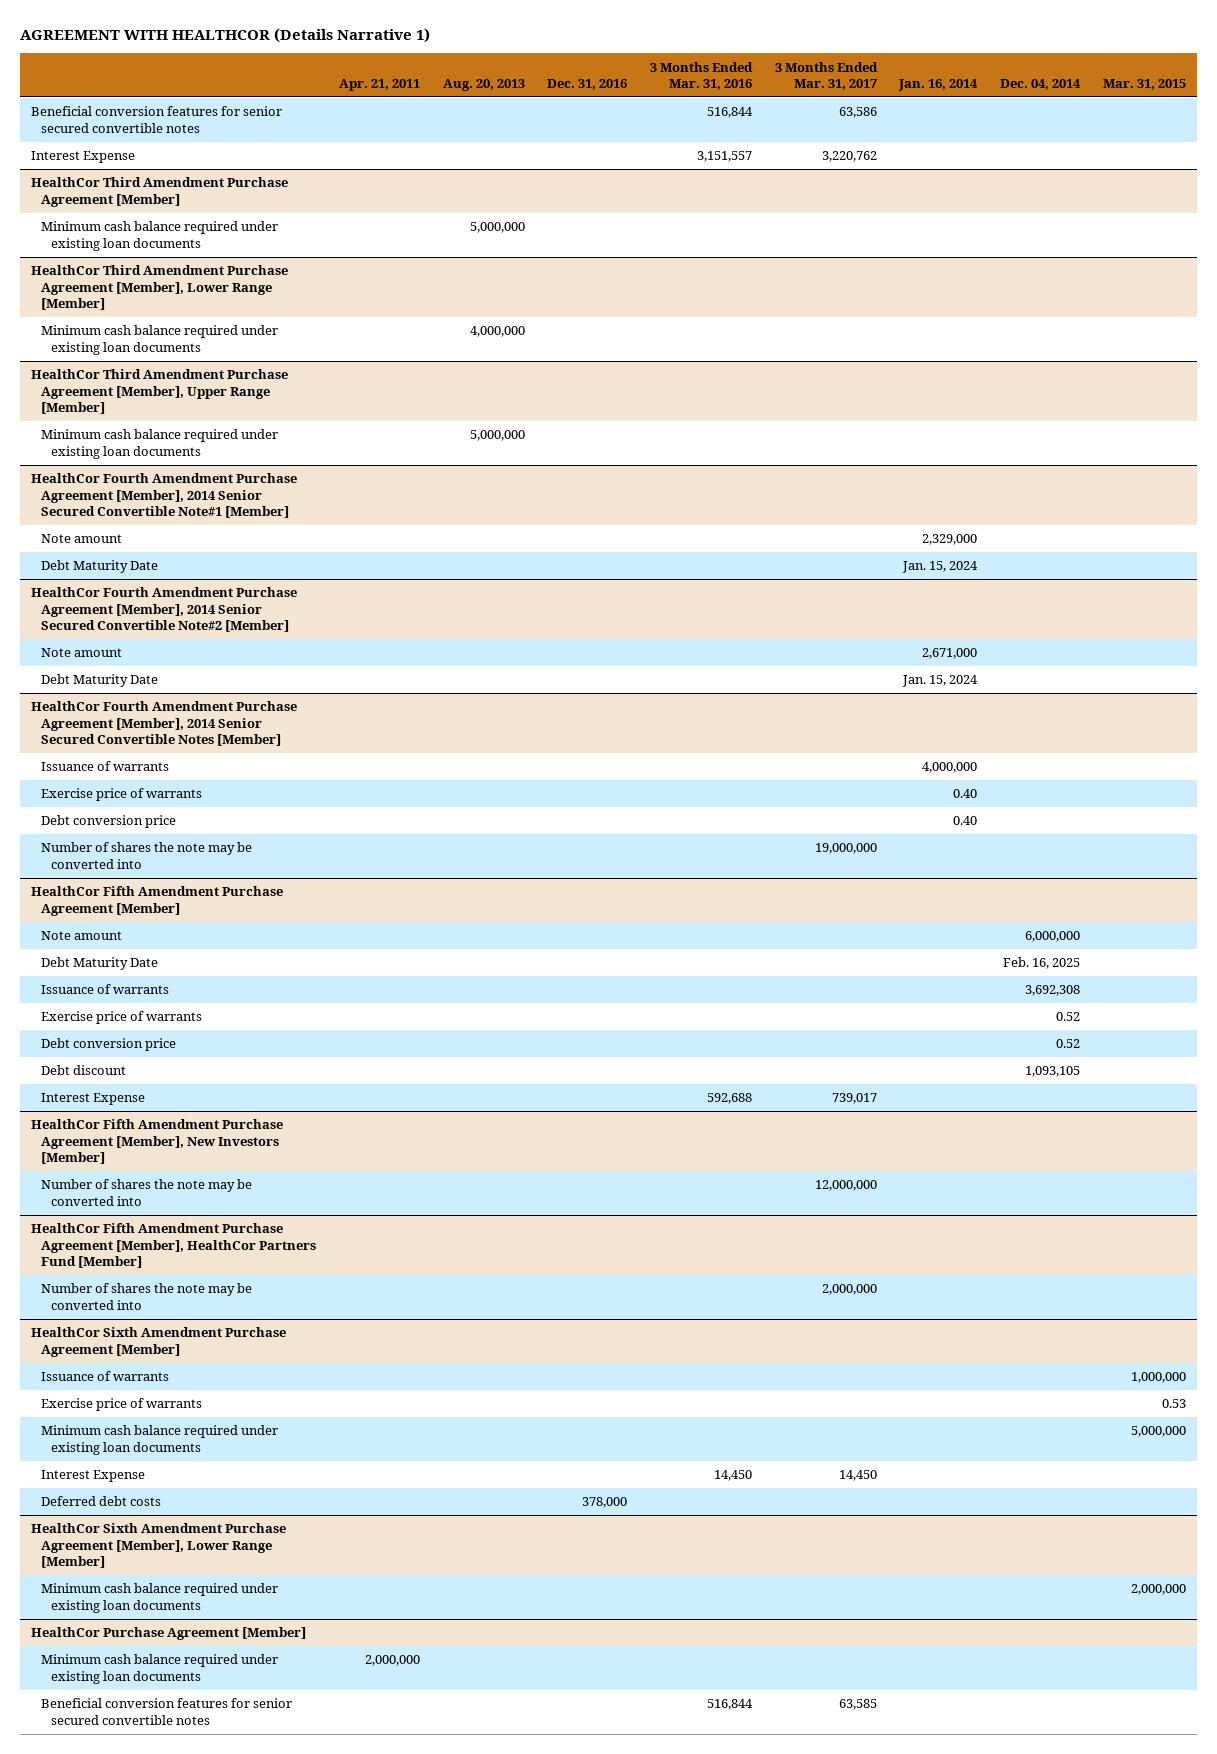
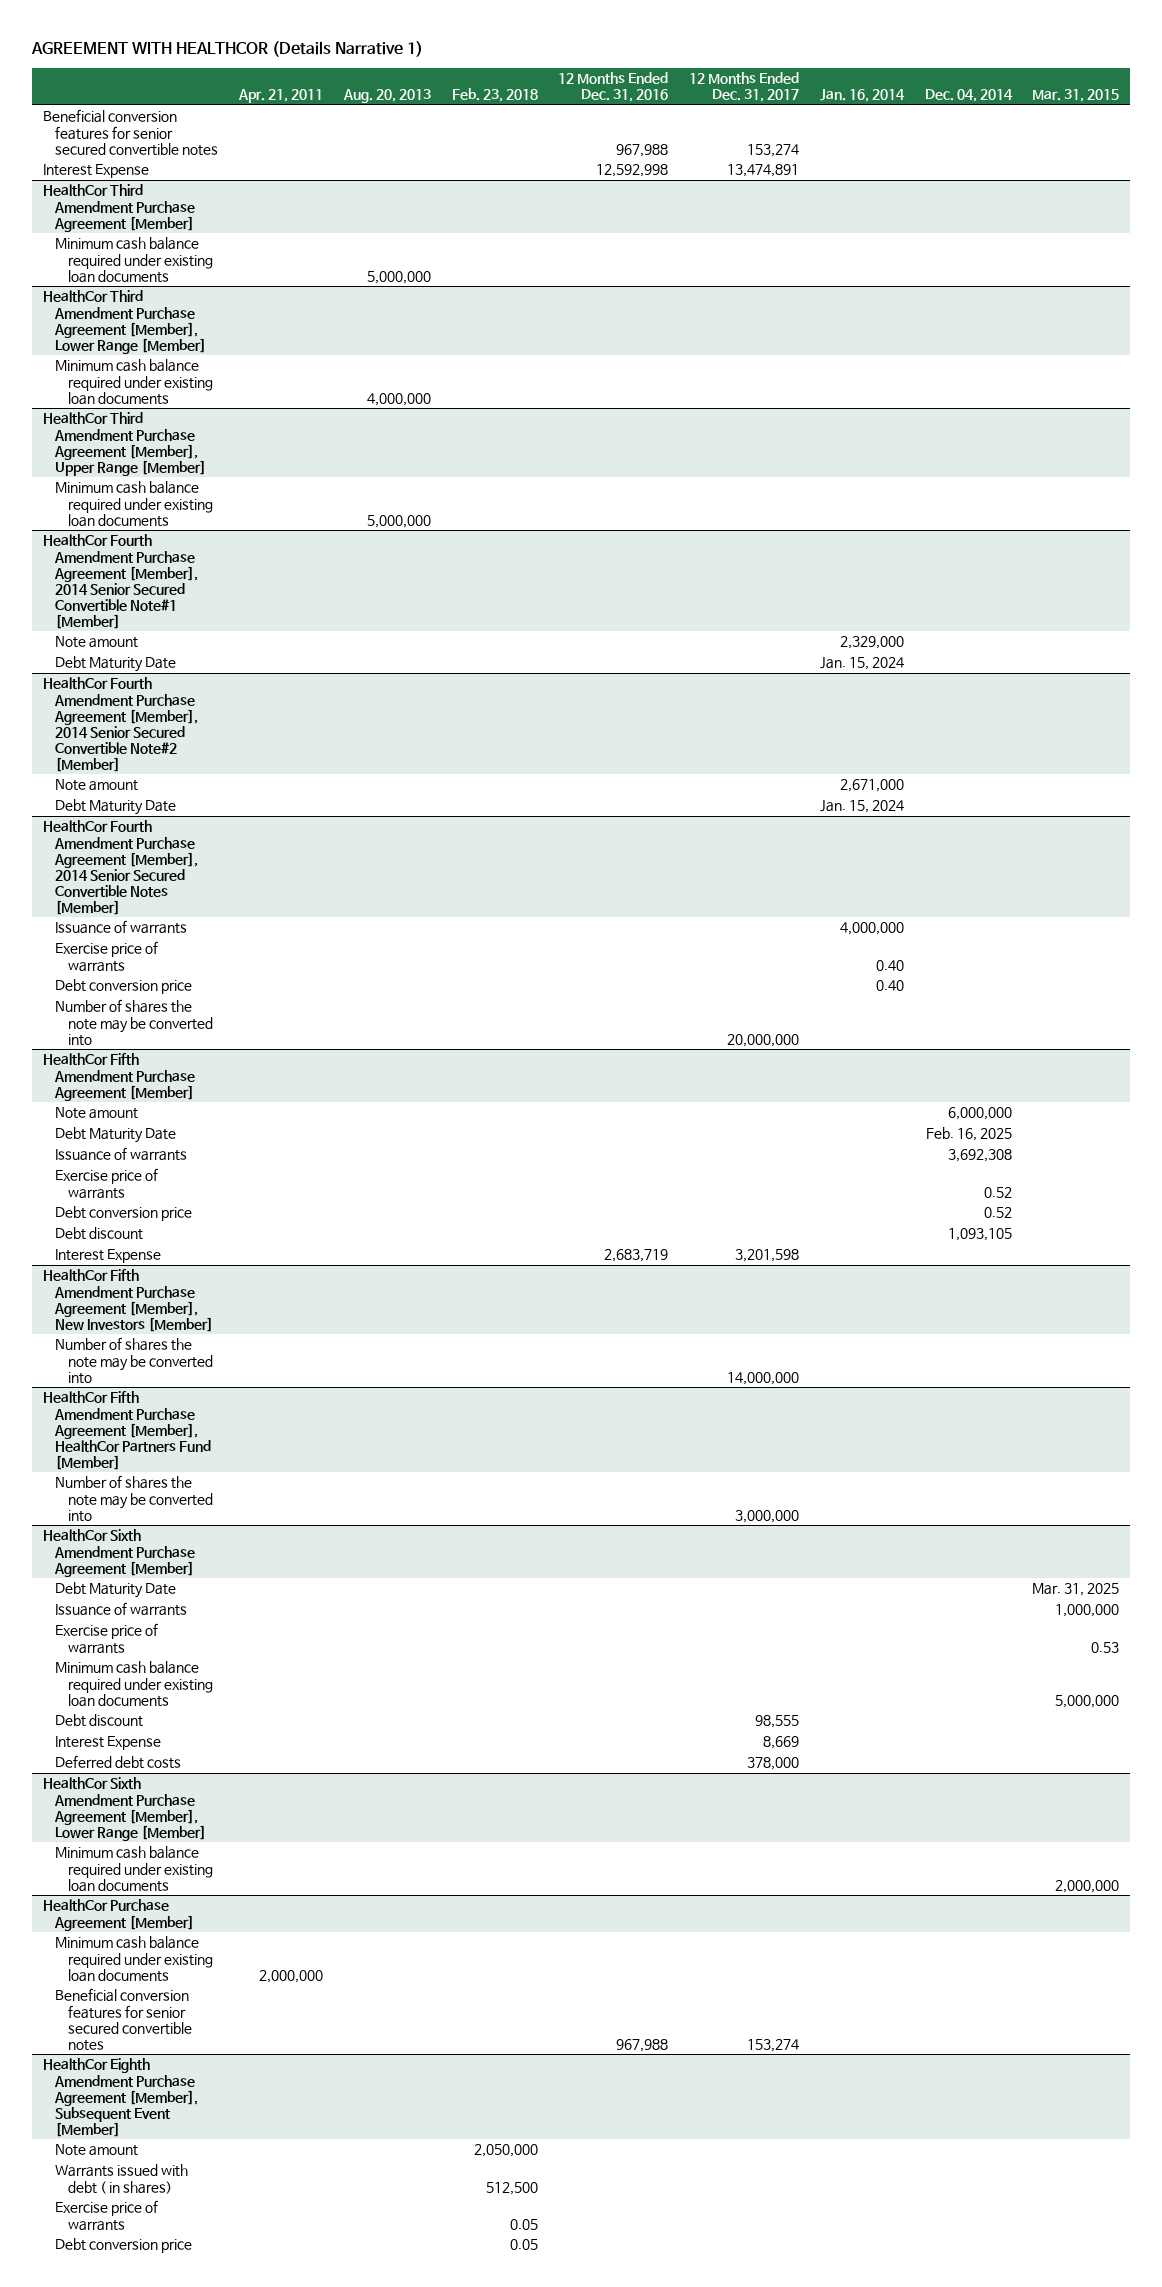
- | Apr. 21, 2011 | Aug. 20, 2013 | Dec. 31, 2016 | 3 Months Ended Mar. 31, 2016 | 3 Months Ended Mar. 31, 2017 | Jan. 16, 2014 | Dec. 04, 2014 | Mar. 31, 2015
+ | Apr. 21, 2011 | Aug. 20, 2013 | Feb. 23, 2018 | 12 Months Ended Dec. 31, 2016 | 12 Months Ended Dec. 31, 2017 | Jan. 16, 2014 | Dec. 04, 2014 | Mar. 31, 2015
@ HealthCor Sixth Amendment Purchase Agreement [Member]
+ Debt Maturity Date | | | | | | | | Mar. 31, 2025
+ Debt discount | | | | | 98,555 | | |
+ HealthCor Eighth Amendment Purchase Agreement [Member], Subsequent Event [Member]
+ Note amount | | | 2,050,000 | | | | |
+ Warrants issued with debt ( in shares) | | | 512,500 | | | | |
+ Exercise price of warrants | | | 0.05 | | | | |
+ Debt conversion price | | | 0.05 | | | | |

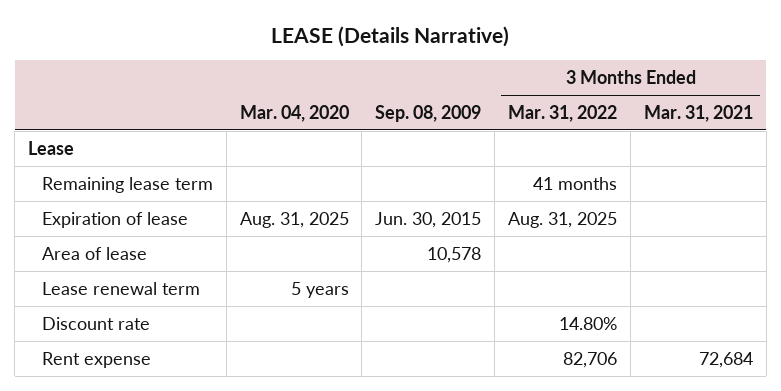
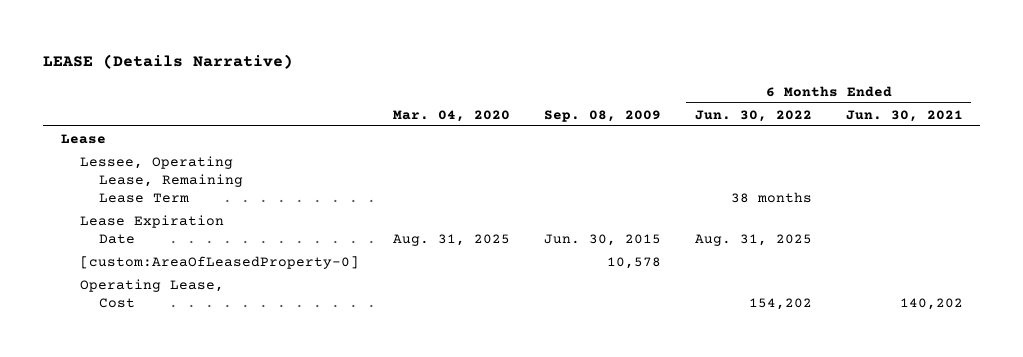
- | Mar. 04, 2020 | Sep. 08, 2009 | 3 Months Ended Mar. 31, 2022 | 3 Months Ended Mar. 31, 2021
+ | Mar. 04, 2020 | Sep. 08, 2009 | 6 Months Ended Jun. 30, 2022 | 6 Months Ended Jun. 30, 2021
- Remaining lease term | | | 41 months |
- Expiration of lease | Aug. 31, 2025 | Jun. 30, 2015 | Aug. 31, 2025 |
- Area of lease | | 10,578 | |
- Lease renewal term | 5 years | | |
- Discount rate | | | 14.80% |
- Rent expense | | | 82,706 | 72,684
+ Lessee, Operating Lease, Remaining Lease Term | | | 38 months |
+ Lease Expiration Date | Aug. 31, 2025 | Jun. 30, 2015 | Aug. 31, 2025 |
+ [custom:AreaOfLeasedProperty-0] | | 10,578 | |
+ Operating Lease, Cost | | | 154,202 | 140,202

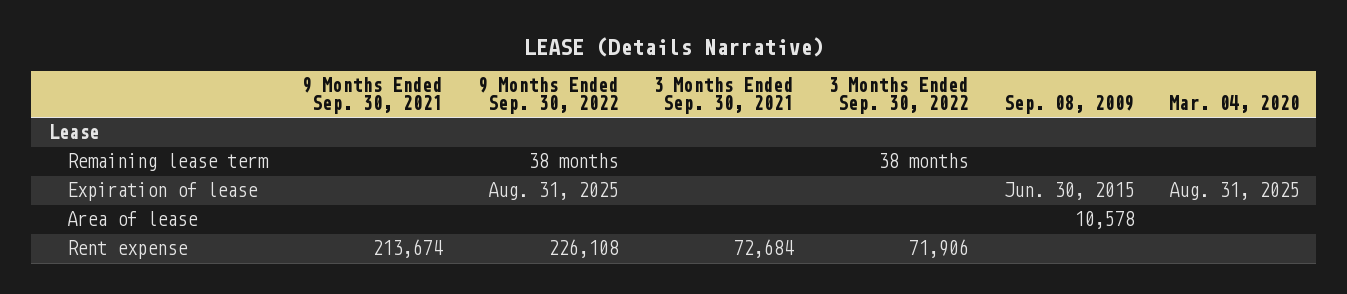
- | Mar. 04, 2020 | Sep. 08, 2009 | 6 Months Ended Jun. 30, 2022 | 6 Months Ended Jun. 30, 2021
+ | 9 Months Ended Sep. 30, 2021 | 9 Months Ended Sep. 30, 2022 | 3 Months Ended Sep. 30, 2021 | 3 Months Ended Sep. 30, 2022 | Sep. 08, 2009 | Mar. 04, 2020
- Lessee, Operating Lease, Remaining Lease Term | | | 38 months |
- Lease Expiration Date | Aug. 31, 2025 | Jun. 30, 2015 | Aug. 31, 2025 |
- [custom:AreaOfLeasedProperty-0] | | 10,578 | |
- Operating Lease, Cost | | | 154,202 | 140,202
+ Remaining lease term | | 38 months | | 38 months | |
+ Expiration of lease | | Aug. 31, 2025 | | | Jun. 30, 2015 | Aug. 31, 2025
+ Area of lease | | | | | 10,578 |
+ Rent expense | 213,674 | 226,108 | 72,684 | 71,906 | |

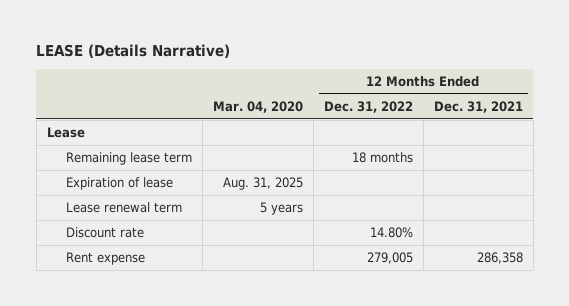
- | 9 Months Ended Sep. 30, 2021 | 9 Months Ended Sep. 30, 2022 | 3 Months Ended Sep. 30, 2021 | 3 Months Ended Sep. 30, 2022 | Sep. 08, 2009 | Mar. 04, 2020
+ | Mar. 04, 2020 | 12 Months Ended Dec. 31, 2022 | 12 Months Ended Dec. 31, 2021
- Area of lease | | | | | 10,578 |
+ Lease renewal term | 5 years | |
+ Discount rate | | 14.80% |

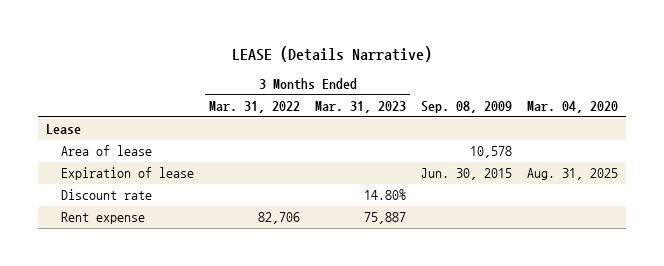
- | Mar. 04, 2020 | 12 Months Ended Dec. 31, 2022 | 12 Months Ended Dec. 31, 2021
+ | 3 Months Ended Mar. 31, 2022 | 3 Months Ended Mar. 31, 2023 | Sep. 08, 2009 | Mar. 04, 2020
- Remaining lease term | | 18 months |
+ Area of lease | | | 10,578 |
- Lease renewal term | 5 years | |

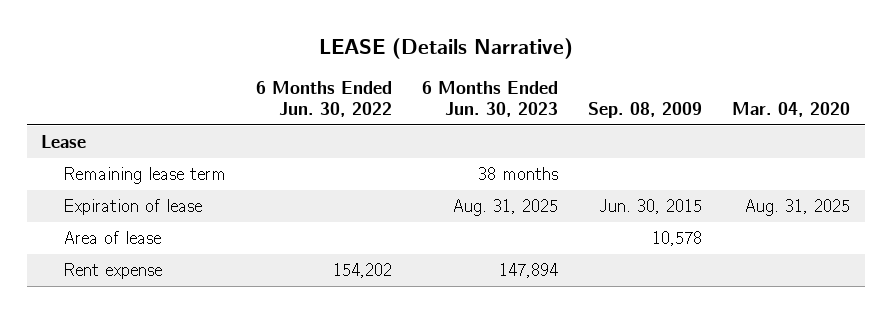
- | 3 Months Ended Mar. 31, 2022 | 3 Months Ended Mar. 31, 2023 | Sep. 08, 2009 | Mar. 04, 2020
+ | 6 Months Ended Jun. 30, 2022 | 6 Months Ended Jun. 30, 2023 | Sep. 08, 2009 | Mar. 04, 2020
+ Remaining lease term | | 38 months | |
- Discount rate | | 14.80% | |
moved down: Area of lease | | | 10,578 |

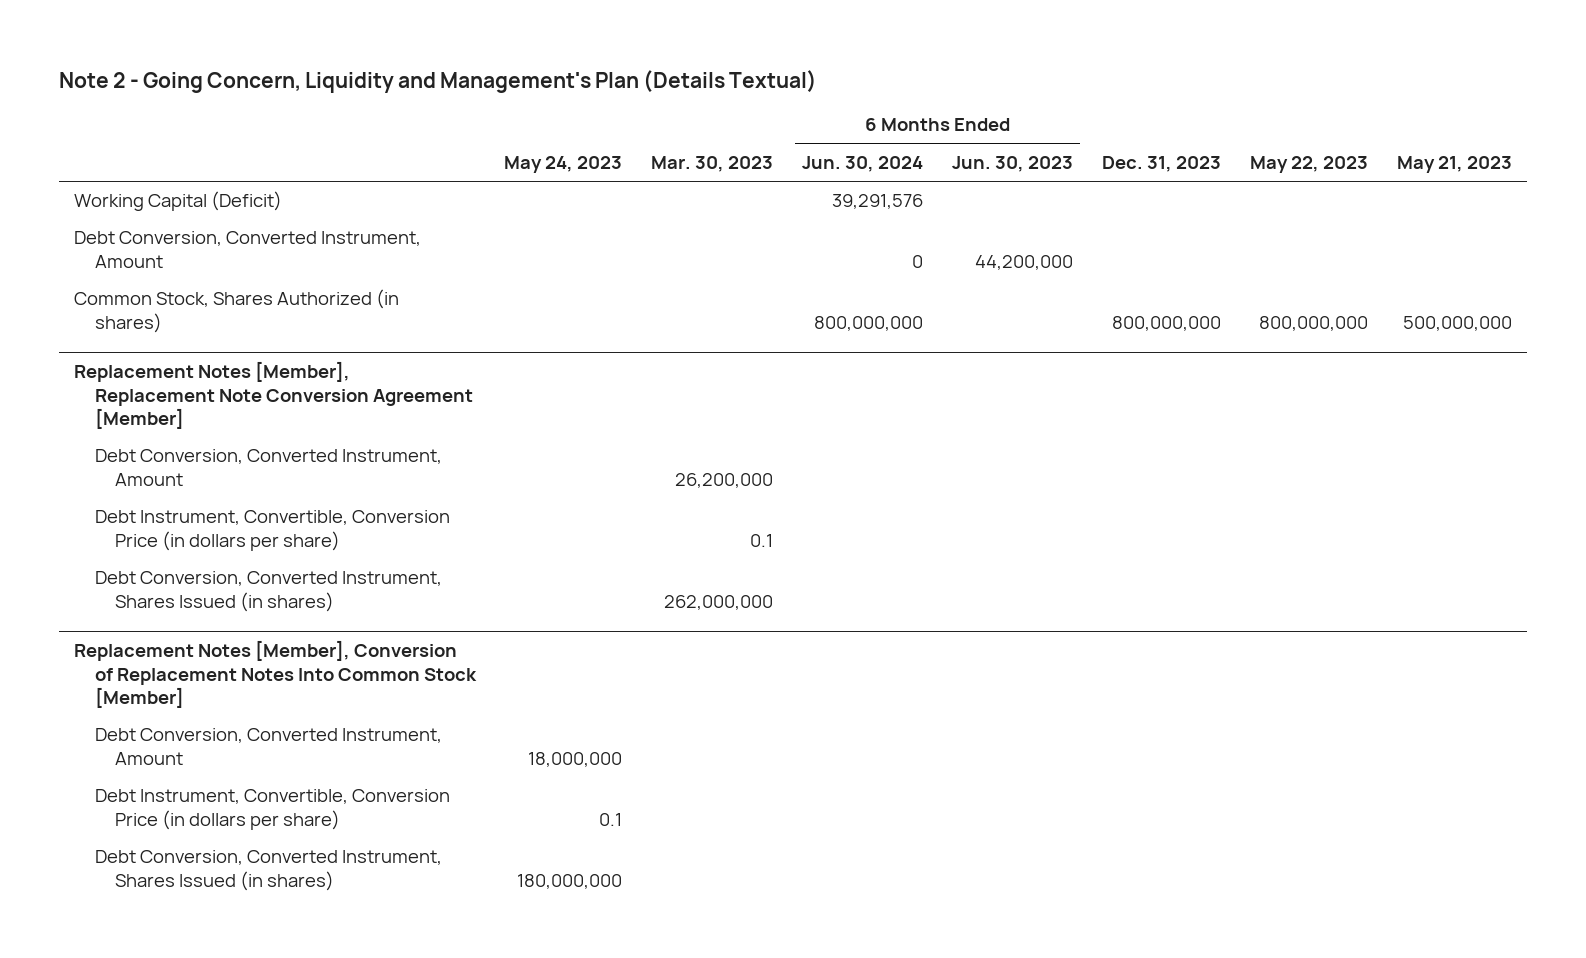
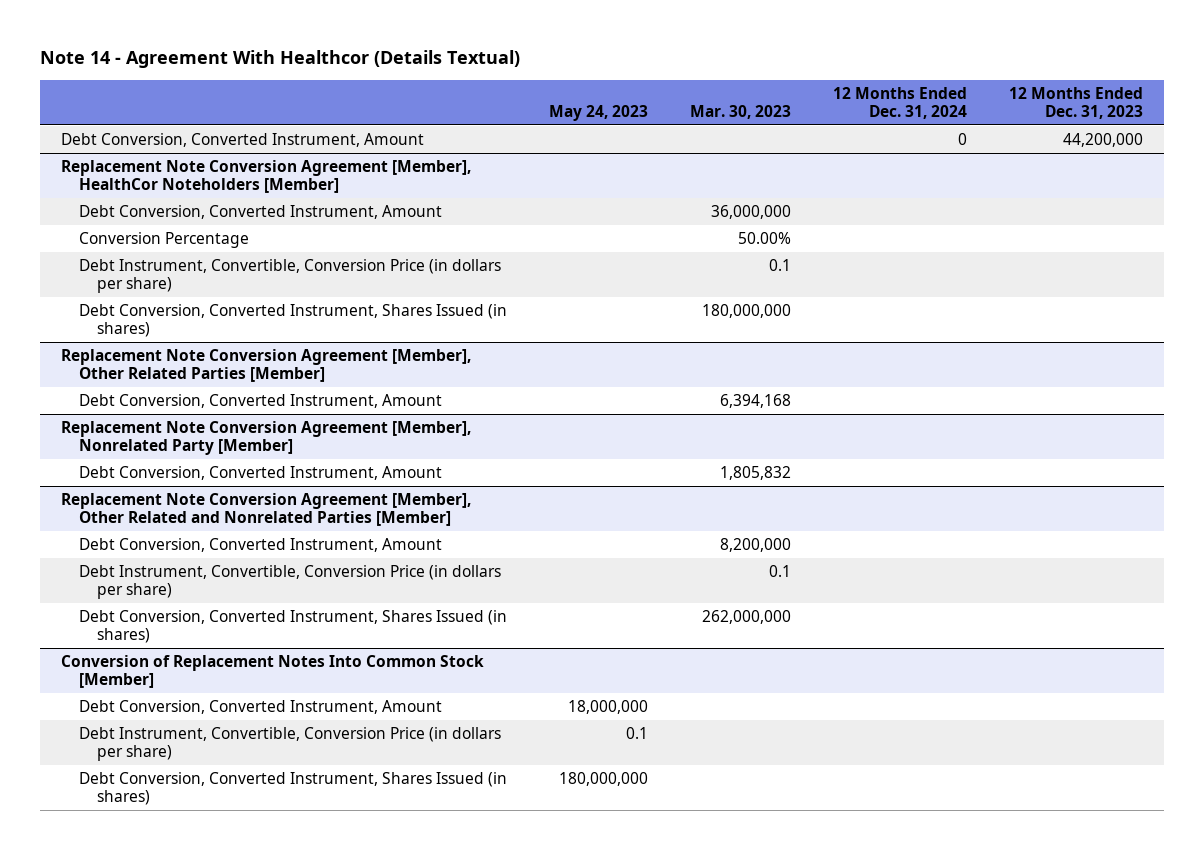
- Note 2 - Going Concern, Liquidity and Management's Plan (Details Textual)
+ Note 14 - Agreement With Healthcor (Details Textual)
- | May 24, 2023 | Mar. 30, 2023 | 6 Months Ended Jun. 30, 2024 | 6 Months Ended Jun. 30, 2023 | Dec. 31, 2023 | May 22, 2023 | May 21, 2023
+ | May 24, 2023 | Mar. 30, 2023 | 12 Months Ended Dec. 31, 2024 | 12 Months Ended Dec. 31, 2023
- Working Capital (Deficit) | | | 39,291,576 | | | |
- Common Stock, Shares Authorized (in shares) | | | 800,000,000 | | 800,000,000 | 800,000,000 | 500,000,000
- Replacement Notes [Member], Replacement Note Conversion Agreement [Member]
- Debt Conversion, Converted Instrument, Amount | | 26,200,000 | | | | |
+ Replacement Note Conversion Agreement [Member], HealthCor Noteholders [Member]
+ Debt Conversion, Converted Instrument, Amount | | 36,000,000 | |
+ Conversion Percentage | | 50.00% | |
+ Debt Instrument, Convertible, Conversion Price (in dollars per share) | | 0.1 | |
+ Debt Conversion, Converted Instrument, Shares Issued (in shares) | | 180,000,000 | |
+ Replacement Note Conversion Agreement [Member], Other Related Parties [Member]
+ Debt Conversion, Converted Instrument, Amount | | 6,394,168 | |
+ Replacement Note Conversion Agreement [Member], Nonrelated Party [Member]
+ Debt Conversion, Converted Instrument, Amount | | 1,805,832 | |
+ Replacement Note Conversion Agreement [Member], Other Related and Nonrelated Parties [Member]
+ Debt Conversion, Converted Instrument, Amount | | 8,200,000 | |
- Replacement Notes [Member], Conversion of Replacement Notes Into Common Stock [Member]
+ Conversion of Replacement Notes Into Common Stock [Member]

